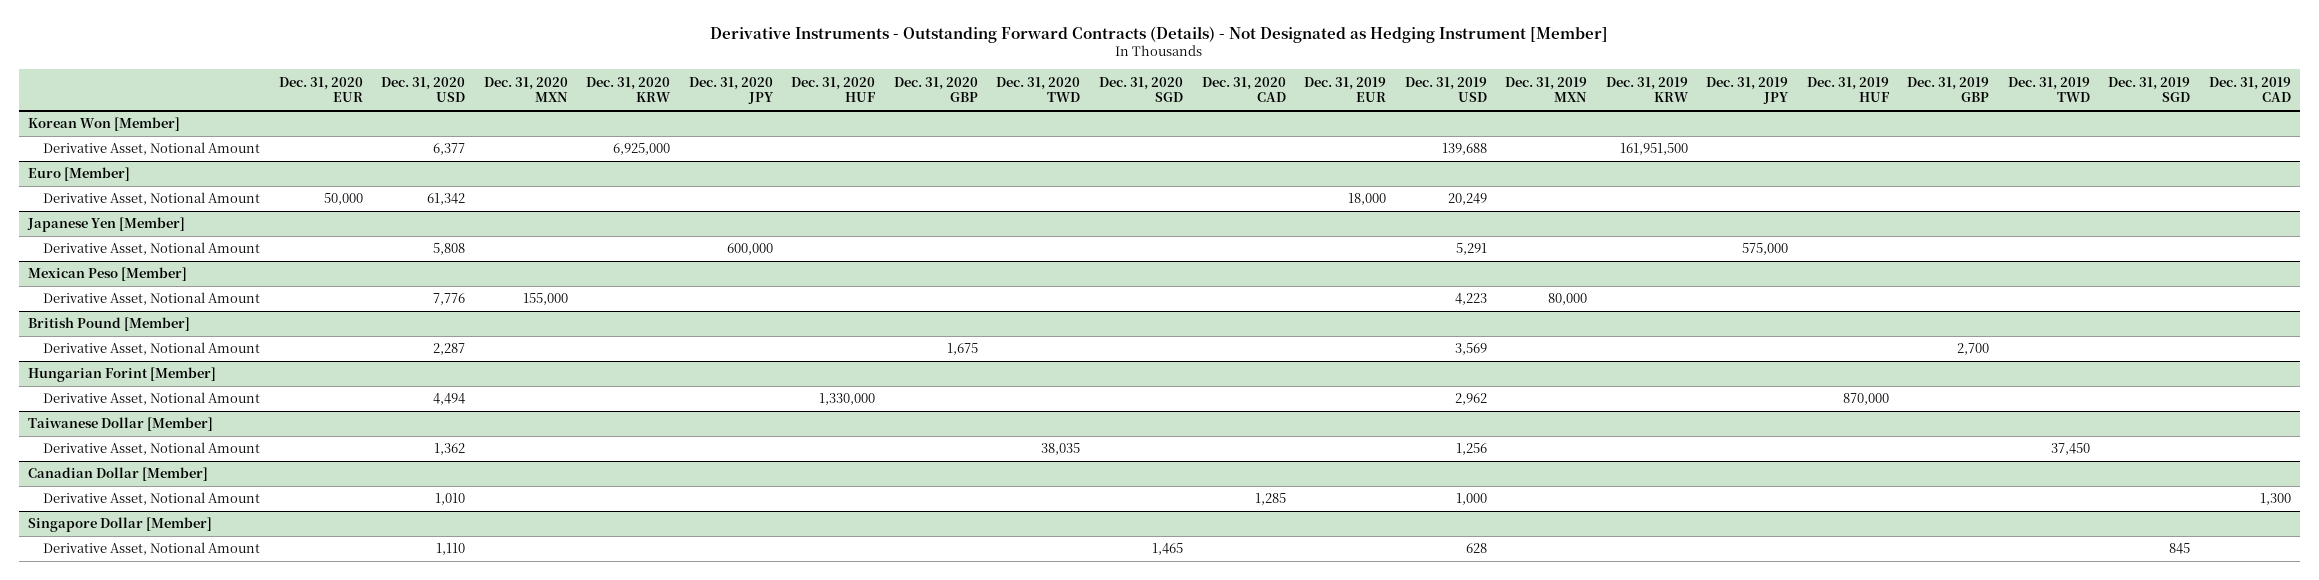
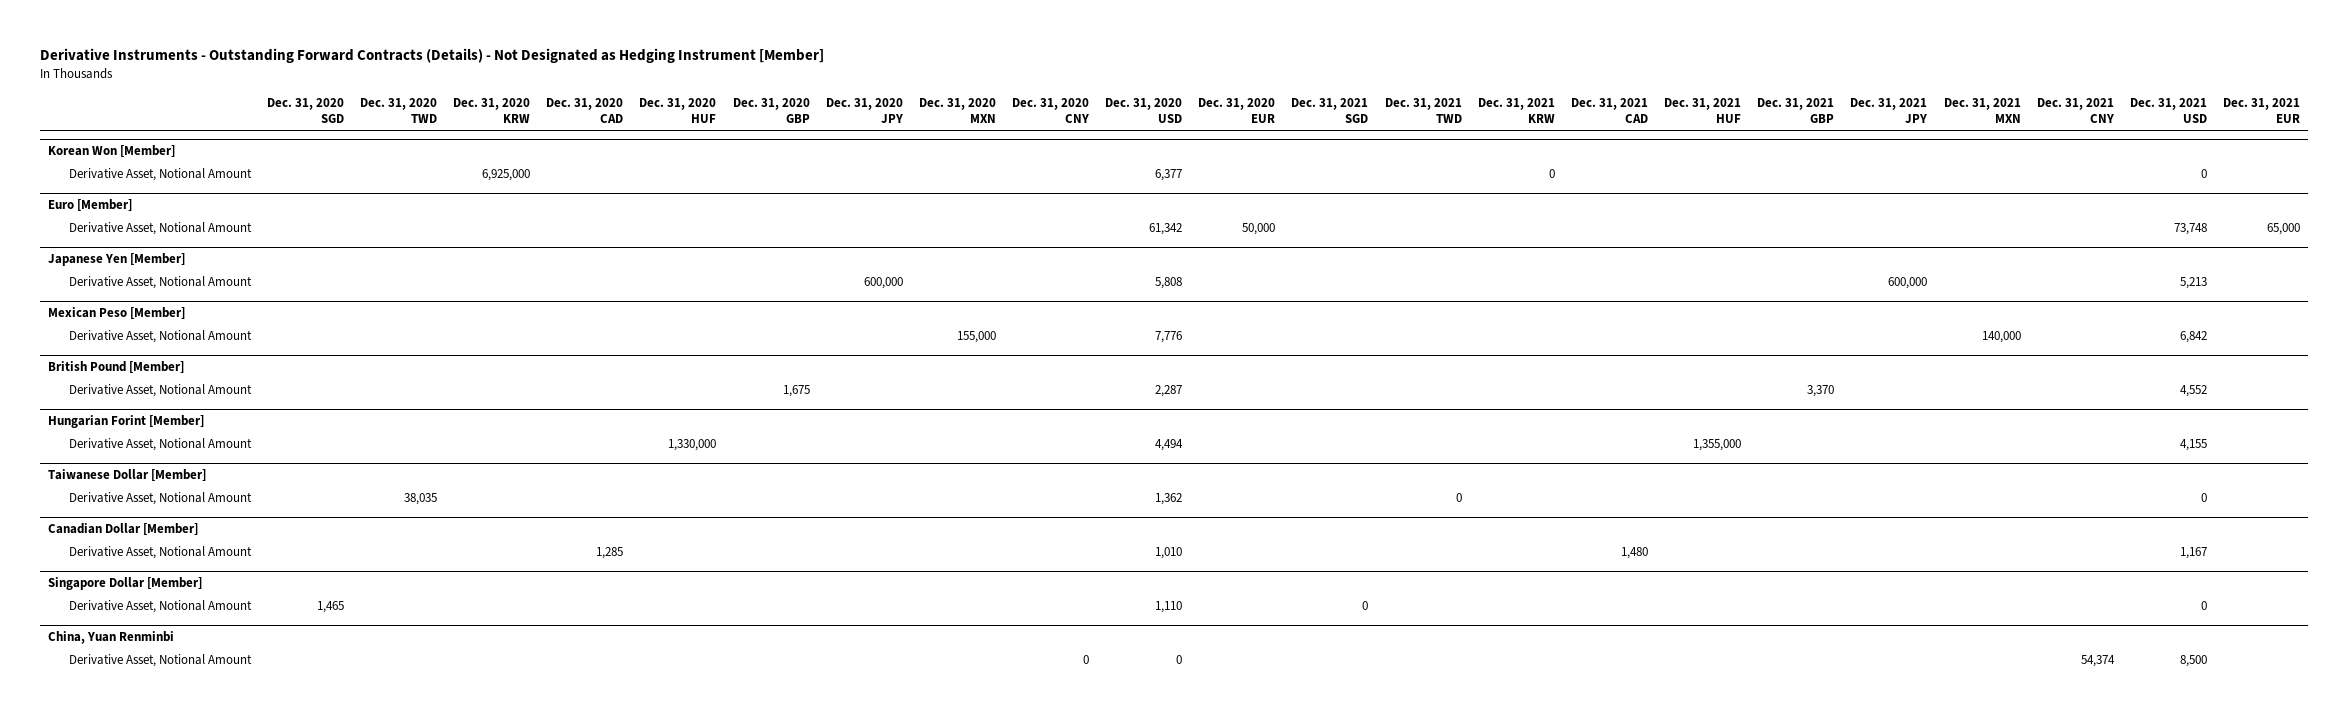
- | Dec. 31, 2020 EUR | Dec. 31, 2020 USD | Dec. 31, 2020 MXN | Dec. 31, 2020 KRW | Dec. 31, 2020 JPY | Dec. 31, 2020 HUF | Dec. 31, 2020 GBP | Dec. 31, 2020 TWD | Dec. 31, 2020 SGD | Dec. 31, 2020 CAD | Dec. 31, 2019 EUR | Dec. 31, 2019 USD | Dec. 31, 2019 MXN | Dec. 31, 2019 KRW | Dec. 31, 2019 JPY | Dec. 31, 2019 HUF | Dec. 31, 2019 GBP | Dec. 31, 2019 TWD | Dec. 31, 2019 SGD | Dec. 31, 2019 CAD
+ | Dec. 31, 2020 SGD | Dec. 31, 2020 TWD | Dec. 31, 2020 KRW | Dec. 31, 2020 CAD | Dec. 31, 2020 HUF | Dec. 31, 2020 GBP | Dec. 31, 2020 JPY | Dec. 31, 2020 MXN | Dec. 31, 2020 CNY | Dec. 31, 2020 USD | Dec. 31, 2020 EUR | Dec. 31, 2021 SGD | Dec. 31, 2021 TWD | Dec. 31, 2021 KRW | Dec. 31, 2021 CAD | Dec. 31, 2021 HUF | Dec. 31, 2021 GBP | Dec. 31, 2021 JPY | Dec. 31, 2021 MXN | Dec. 31, 2021 CNY | Dec. 31, 2021 USD | Dec. 31, 2021 EUR
+ China, Yuan Renminbi
+ Derivative Asset, Notional Amount | | | | | | | | | 0 | 0 | | | | | | | | | | 54,374 | 8,500 |

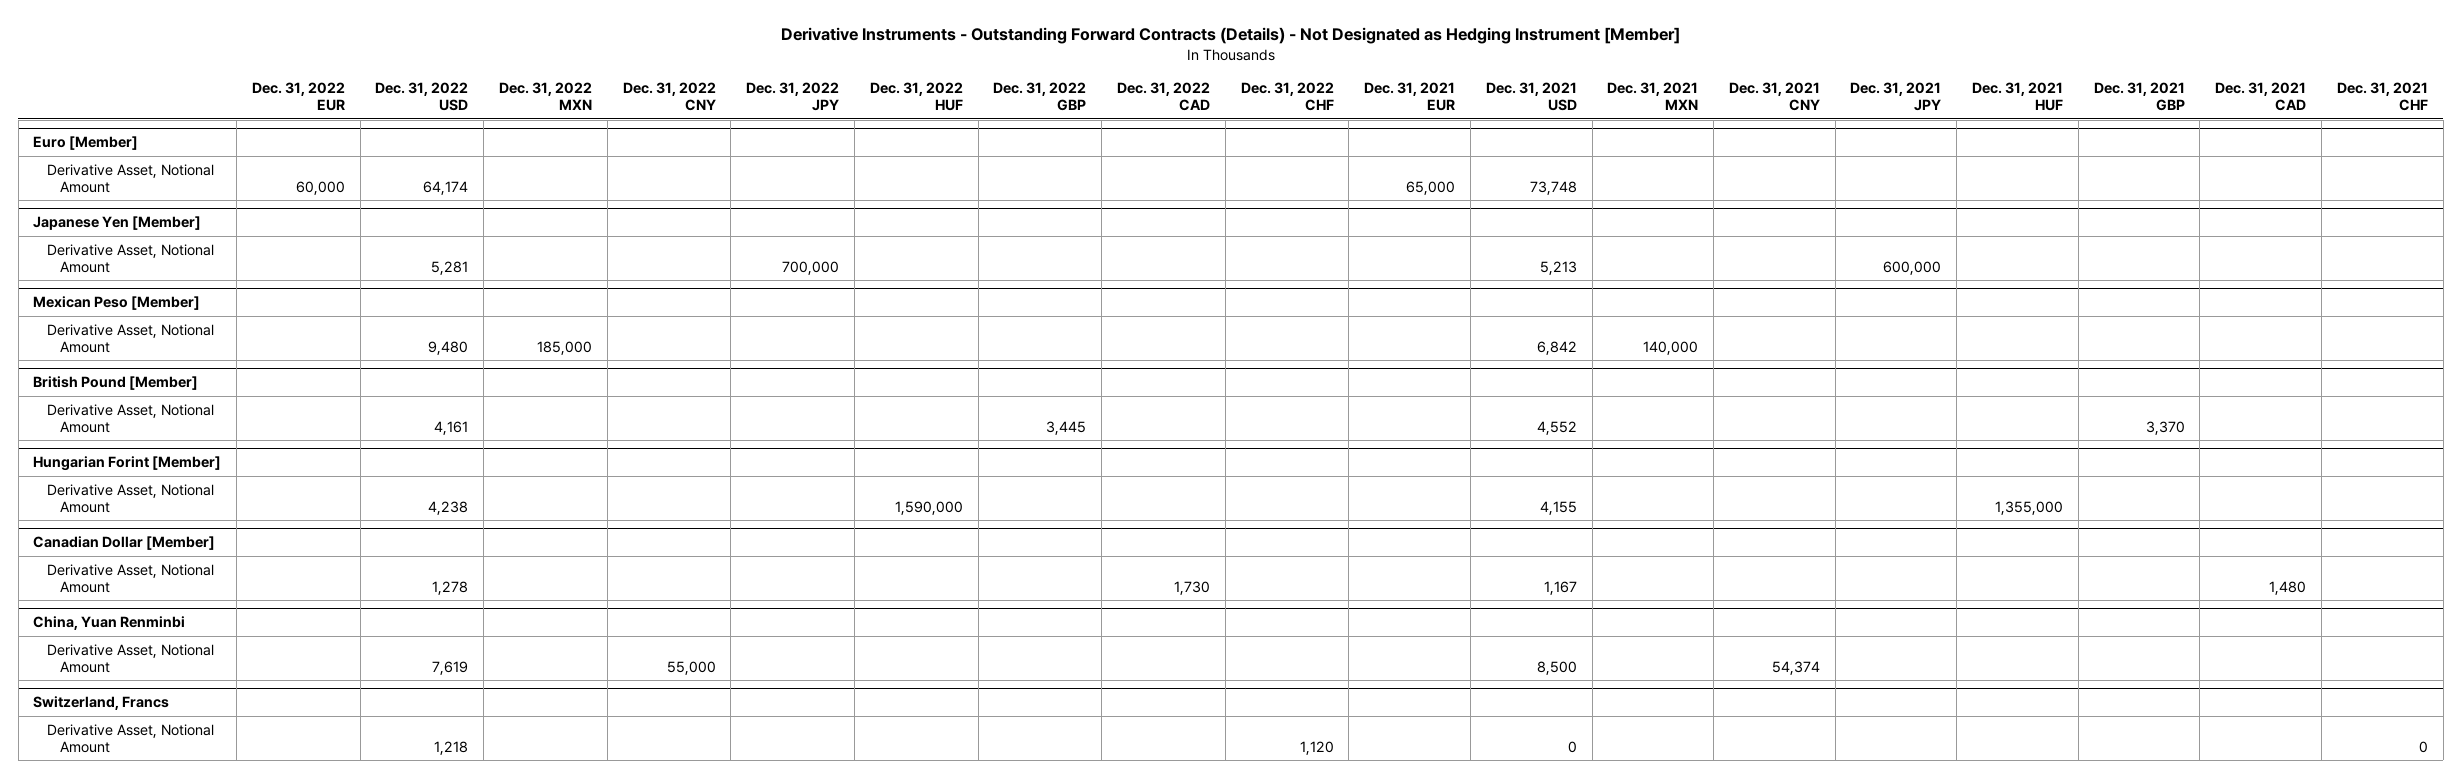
- | Dec. 31, 2020 SGD | Dec. 31, 2020 TWD | Dec. 31, 2020 KRW | Dec. 31, 2020 CAD | Dec. 31, 2020 HUF | Dec. 31, 2020 GBP | Dec. 31, 2020 JPY | Dec. 31, 2020 MXN | Dec. 31, 2020 CNY | Dec. 31, 2020 USD | Dec. 31, 2020 EUR | Dec. 31, 2021 SGD | Dec. 31, 2021 TWD | Dec. 31, 2021 KRW | Dec. 31, 2021 CAD | Dec. 31, 2021 HUF | Dec. 31, 2021 GBP | Dec. 31, 2021 JPY | Dec. 31, 2021 MXN | Dec. 31, 2021 CNY | Dec. 31, 2021 USD | Dec. 31, 2021 EUR
+ | Dec. 31, 2022 EUR | Dec. 31, 2022 USD | Dec. 31, 2022 MXN | Dec. 31, 2022 CNY | Dec. 31, 2022 JPY | Dec. 31, 2022 HUF | Dec. 31, 2022 GBP | Dec. 31, 2022 CAD | Dec. 31, 2022 CHF | Dec. 31, 2021 EUR | Dec. 31, 2021 USD | Dec. 31, 2021 MXN | Dec. 31, 2021 CNY | Dec. 31, 2021 JPY | Dec. 31, 2021 HUF | Dec. 31, 2021 GBP | Dec. 31, 2021 CAD | Dec. 31, 2021 CHF
- Korean Won [Member]
- Derivative Asset, Notional Amount | | | 6,925,000 | | | | | | | 6,377 | | | | 0 | | | | | | | 0 |
- Taiwanese Dollar [Member]
- Derivative Asset, Notional Amount | | 38,035 | | | | | | | | 1,362 | | | 0 | | | | | | | | 0 |
- Singapore Dollar [Member]
- Derivative Asset, Notional Amount | 1,465 | | | | | | | | | 1,110 | | 0 | | | | | | | | | 0 |
+ Switzerland, Francs
+ Derivative Asset, Notional Amount | | 1,218 | | | | | | | 1,120 | | 0 | | | | | | | 0

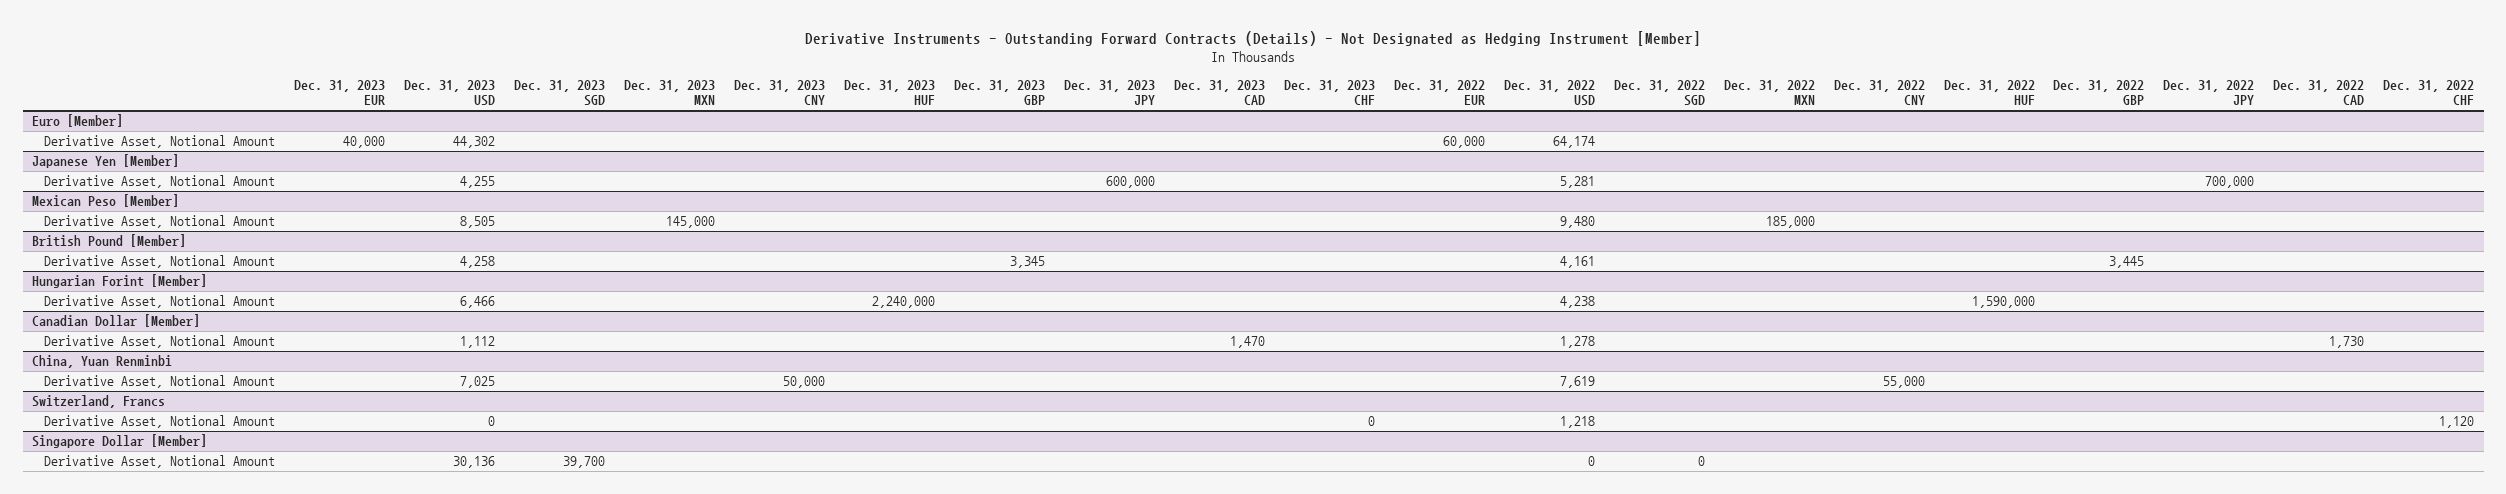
- | Dec. 31, 2022 EUR | Dec. 31, 2022 USD | Dec. 31, 2022 MXN | Dec. 31, 2022 CNY | Dec. 31, 2022 JPY | Dec. 31, 2022 HUF | Dec. 31, 2022 GBP | Dec. 31, 2022 CAD | Dec. 31, 2022 CHF | Dec. 31, 2021 EUR | Dec. 31, 2021 USD | Dec. 31, 2021 MXN | Dec. 31, 2021 CNY | Dec. 31, 2021 JPY | Dec. 31, 2021 HUF | Dec. 31, 2021 GBP | Dec. 31, 2021 CAD | Dec. 31, 2021 CHF
+ | Dec. 31, 2023 EUR | Dec. 31, 2023 USD | Dec. 31, 2023 SGD | Dec. 31, 2023 MXN | Dec. 31, 2023 CNY | Dec. 31, 2023 HUF | Dec. 31, 2023 GBP | Dec. 31, 2023 JPY | Dec. 31, 2023 CAD | Dec. 31, 2023 CHF | Dec. 31, 2022 EUR | Dec. 31, 2022 USD | Dec. 31, 2022 SGD | Dec. 31, 2022 MXN | Dec. 31, 2022 CNY | Dec. 31, 2022 HUF | Dec. 31, 2022 GBP | Dec. 31, 2022 JPY | Dec. 31, 2022 CAD | Dec. 31, 2022 CHF
+ Singapore Dollar [Member]
+ Derivative Asset, Notional Amount | | 30,136 | 39,700 | | | | | | | | | 0 | 0 | | | | | | |

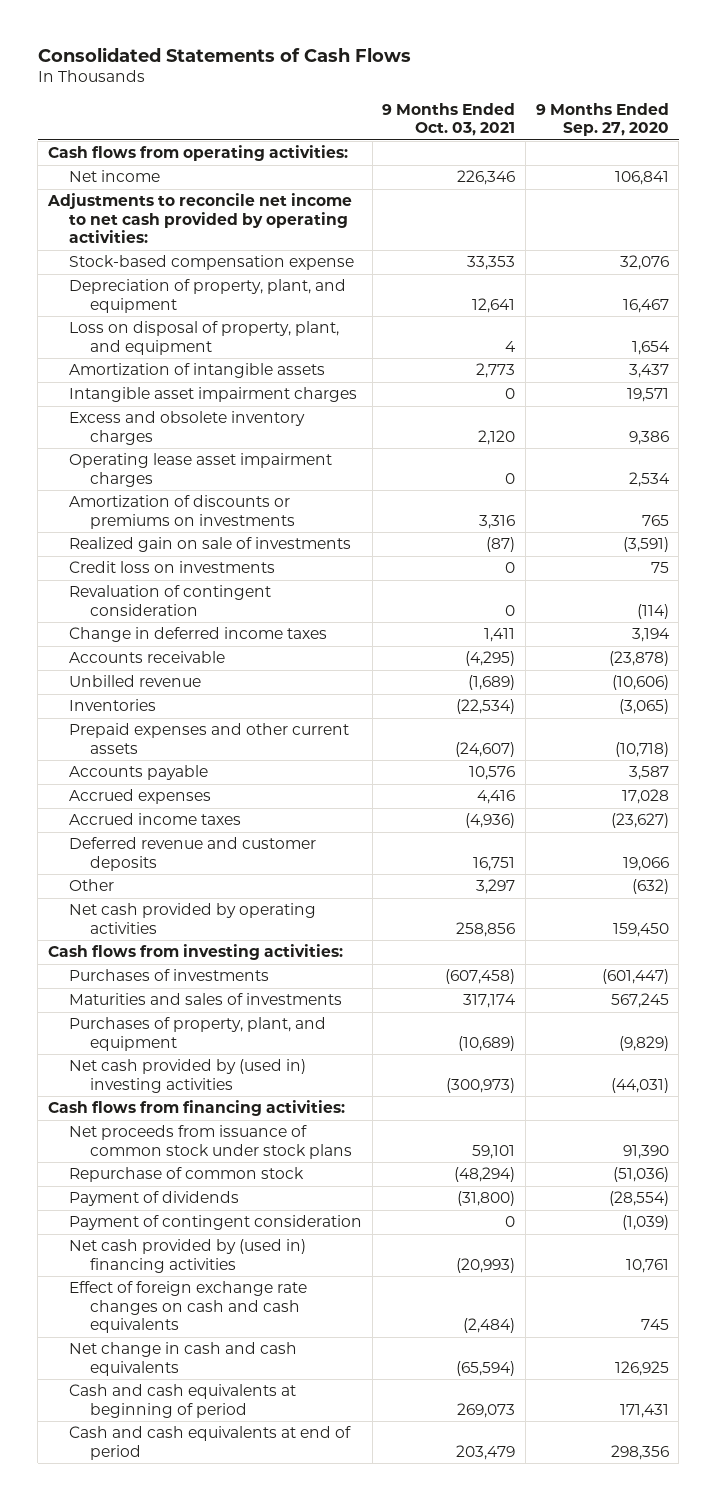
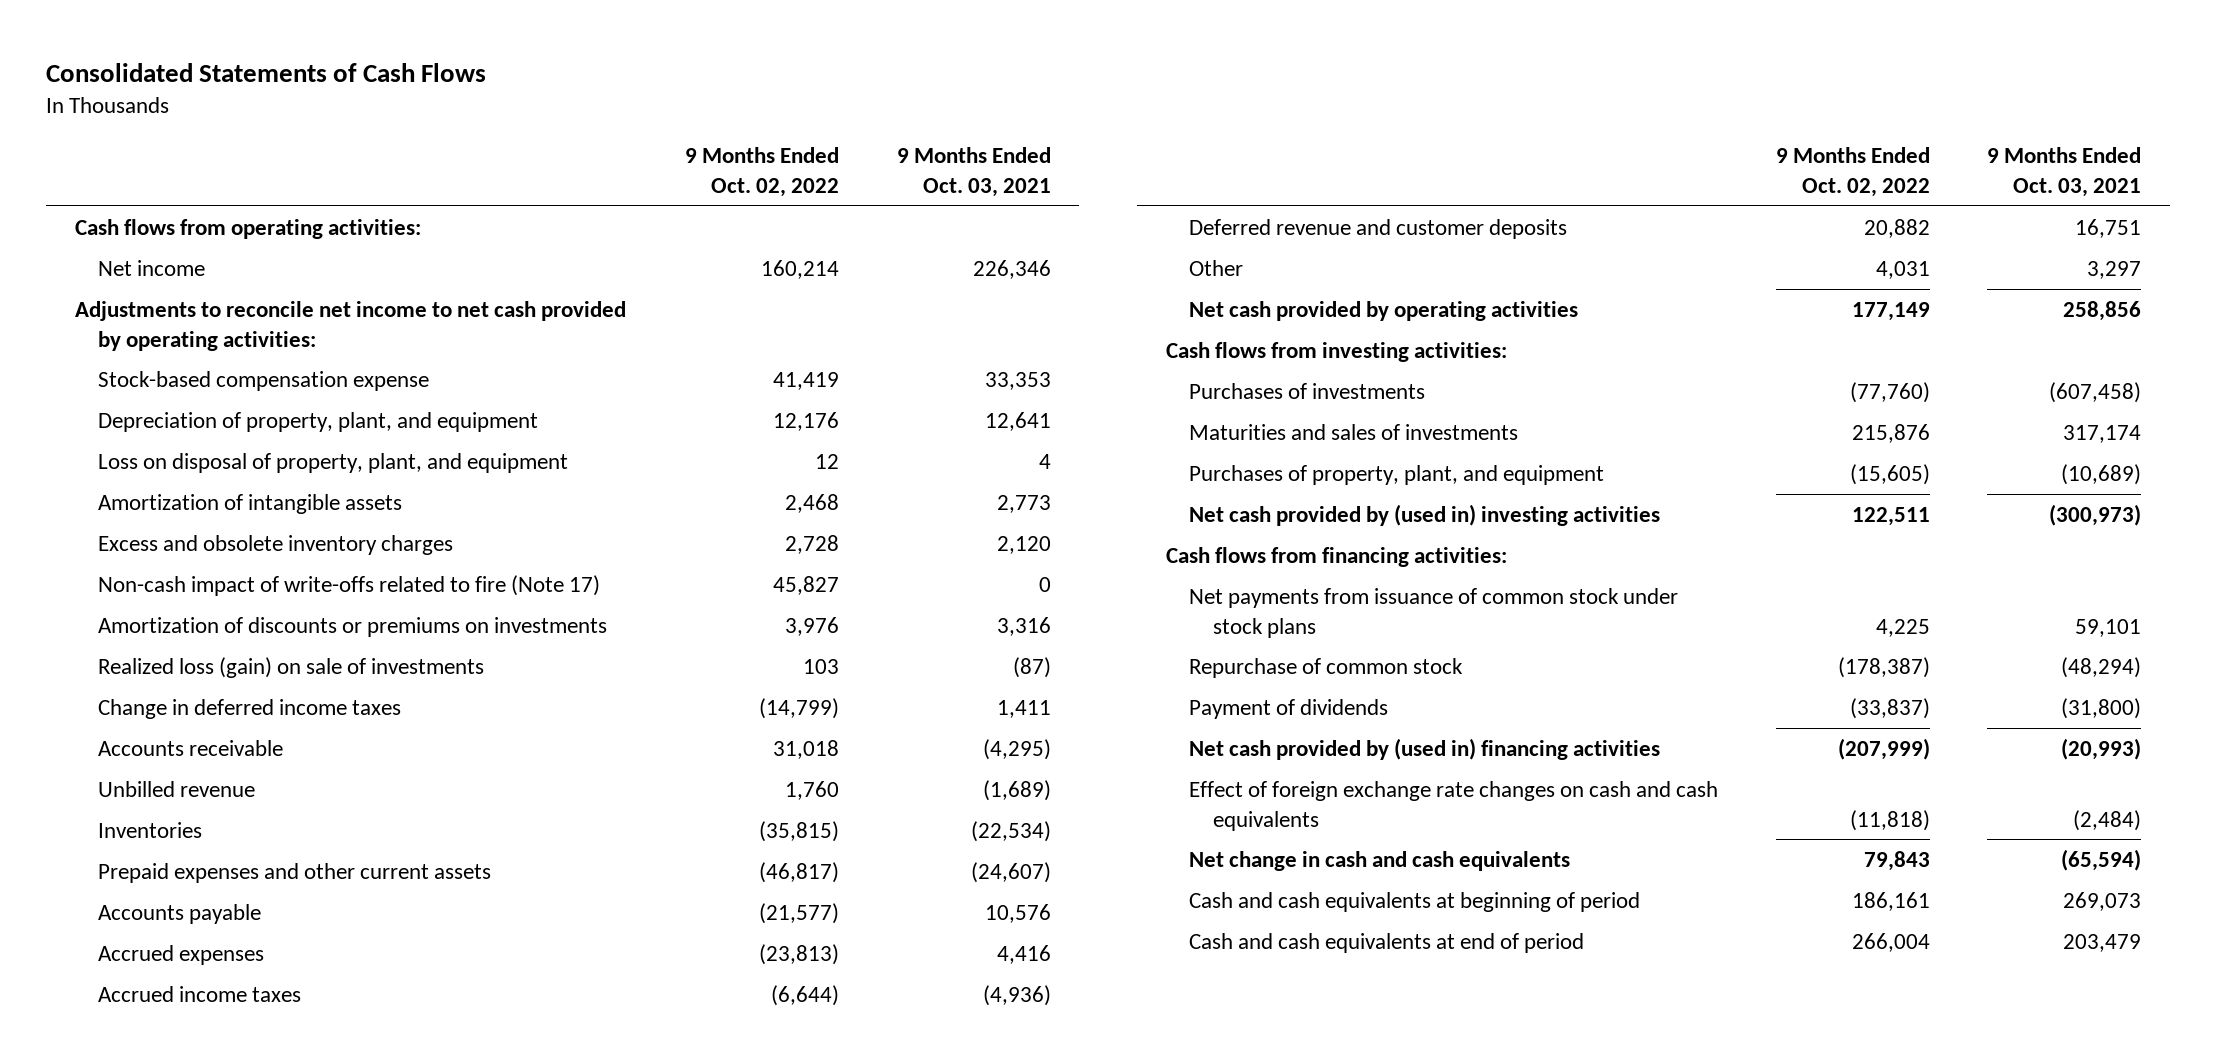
- | 9 Months Ended Oct. 03, 2021 | 9 Months Ended Sep. 27, 2020
+ | 9 Months Ended Oct. 02, 2022 | 9 Months Ended Oct. 03, 2021
- Intangible asset impairment charges | 0 | 19,571
- Operating lease asset impairment charges | 0 | 2,534
+ Non-cash impact of write-offs related to fire (Note 17) | 45,827 | 0
- Realized gain on sale of investments | (87) | (3,591)
- Credit loss on investments | 0 | 75
- Revaluation of contingent consideration | 0 | (114)
+ Realized loss (gain) on sale of investments | 103 | (87)
- Net proceeds from issuance of common stock under stock plans | 59,101 | 91,390
+ Net payments from issuance of common stock under stock plans | 4,225 | 59,101
- Payment of contingent consideration | 0 | (1,039)

